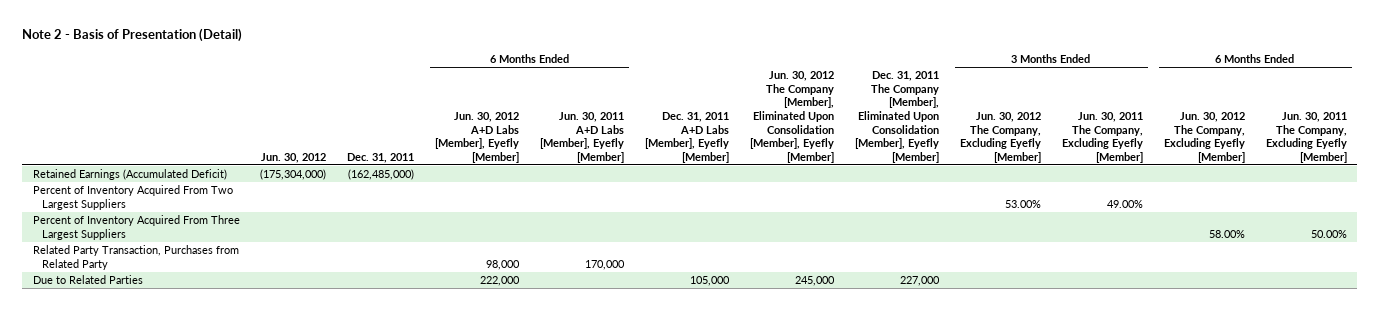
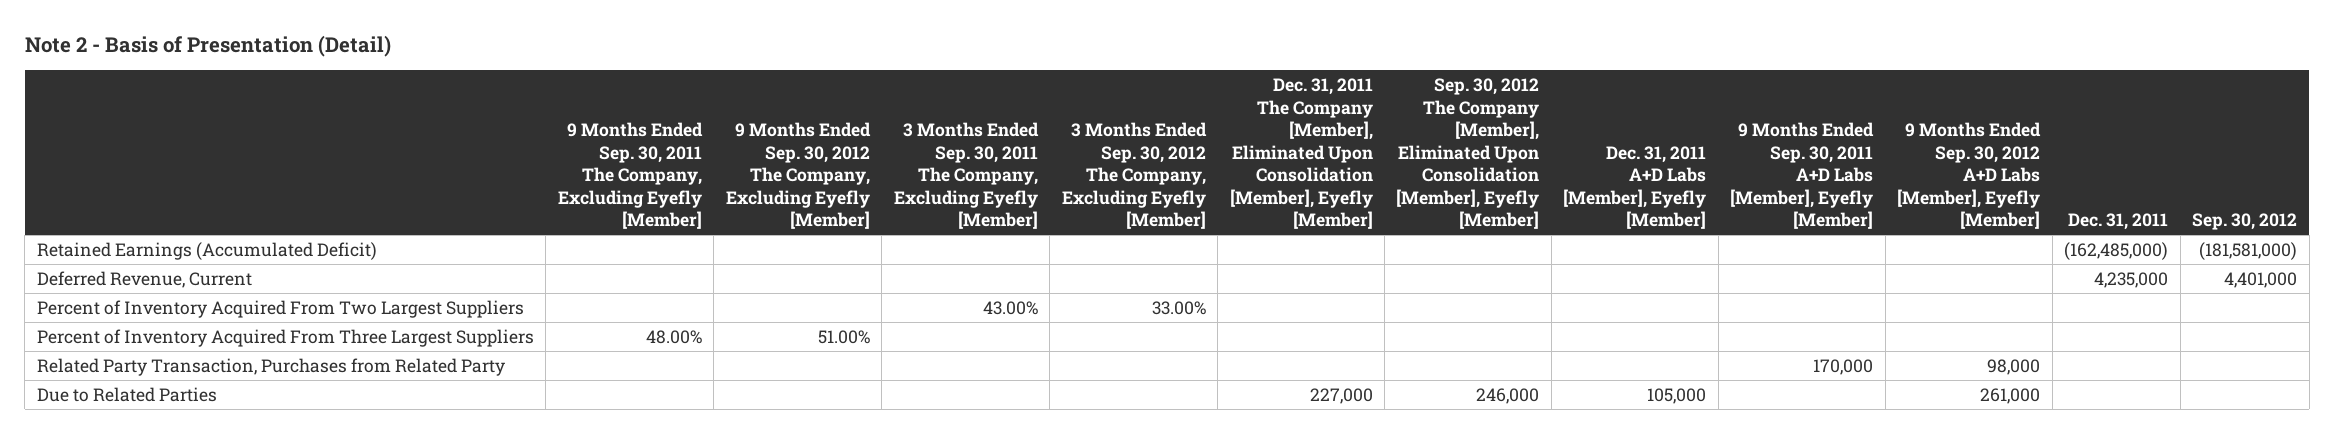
- | Jun. 30, 2012 | Dec. 31, 2011 | 6 Months Ended Jun. 30, 2012 A+D Labs [Member], Eyefly [Member] | 6 Months Ended Jun. 30, 2011 A+D Labs [Member], Eyefly [Member] | Dec. 31, 2011 A+D Labs [Member], Eyefly [Member] | Jun. 30, 2012 The Company [Member], Eliminated Upon Consolidation [Member], Eyefly [Member] | Dec. 31, 2011 The Company [Member], Eliminated Upon Consolidation [Member], Eyefly [Member] | 3 Months Ended Jun. 30, 2012 The Company, Excluding Eyefly [Member] | 3 Months Ended Jun. 30, 2011 The Company, Excluding Eyefly [Member] | 6 Months Ended Jun. 30, 2012 The Company, Excluding Eyefly [Member] | 6 Months Ended Jun. 30, 2011 The Company, Excluding Eyefly [Member]
+ | 9 Months Ended Sep. 30, 2011 The Company, Excluding Eyefly [Member] | 9 Months Ended Sep. 30, 2012 The Company, Excluding Eyefly [Member] | 3 Months Ended Sep. 30, 2011 The Company, Excluding Eyefly [Member] | 3 Months Ended Sep. 30, 2012 The Company, Excluding Eyefly [Member] | Dec. 31, 2011 The Company [Member], Eliminated Upon Consolidation [Member], Eyefly [Member] | Sep. 30, 2012 The Company [Member], Eliminated Upon Consolidation [Member], Eyefly [Member] | Dec. 31, 2011 A+D Labs [Member], Eyefly [Member] | 9 Months Ended Sep. 30, 2011 A+D Labs [Member], Eyefly [Member] | 9 Months Ended Sep. 30, 2012 A+D Labs [Member], Eyefly [Member] | Dec. 31, 2011 | Sep. 30, 2012
+ Deferred Revenue, Current | | | | | | | | | | 4,235,000 | 4,401,000

